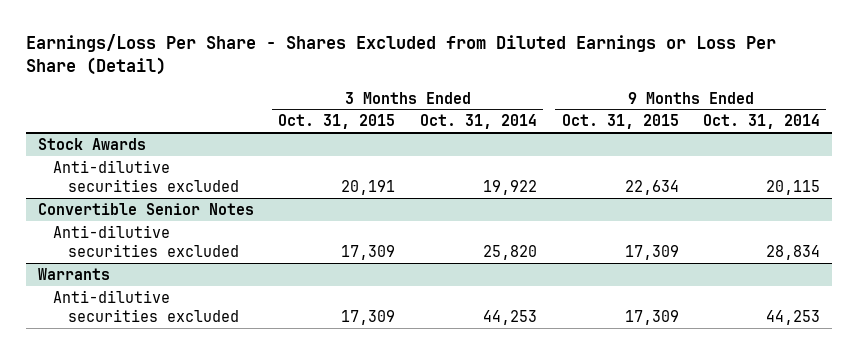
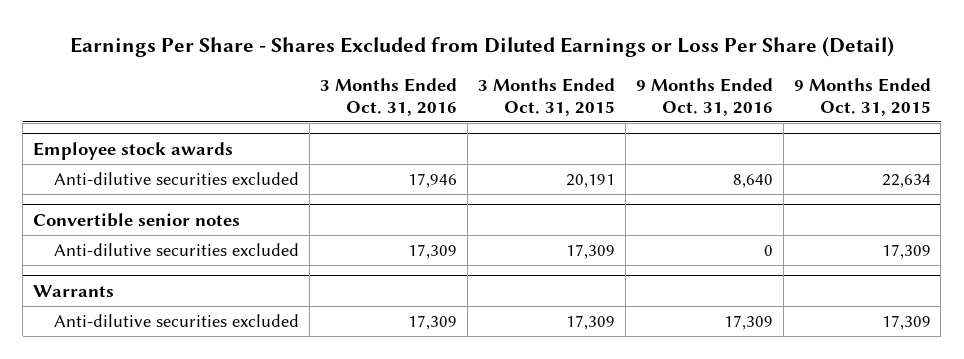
- Earnings/Loss Per Share - Shares Excluded from Diluted Earnings or Loss Per Share (Detail)
+ Earnings Per Share - Shares Excluded from Diluted Earnings or Loss Per Share (Detail)
- | 3 Months Ended Oct. 31, 2015 | 3 Months Ended Oct. 31, 2014 | 9 Months Ended Oct. 31, 2015 | 9 Months Ended Oct. 31, 2014
+ | 3 Months Ended Oct. 31, 2016 | 3 Months Ended Oct. 31, 2015 | 9 Months Ended Oct. 31, 2016 | 9 Months Ended Oct. 31, 2015
- Stock Awards
+ Employee stock awards
- Convertible Senior Notes
+ Convertible senior notes

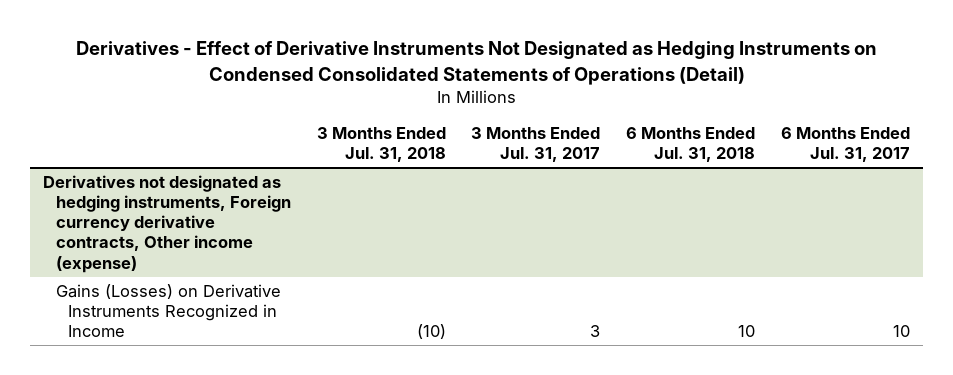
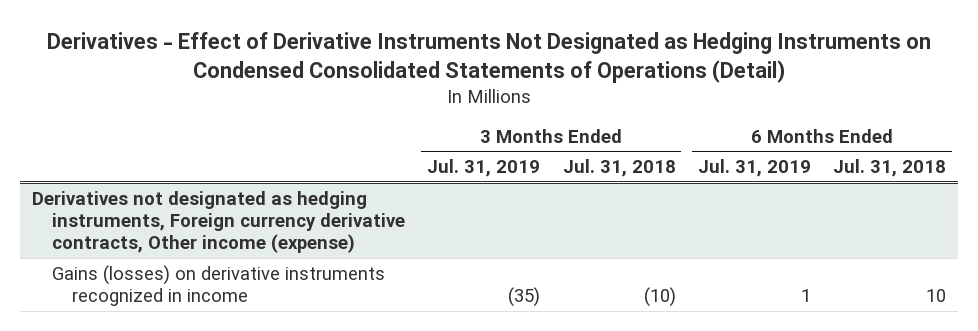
- | 3 Months Ended Jul. 31, 2018 | 3 Months Ended Jul. 31, 2017 | 6 Months Ended Jul. 31, 2018 | 6 Months Ended Jul. 31, 2017
+ | 3 Months Ended Jul. 31, 2019 | 3 Months Ended Jul. 31, 2018 | 6 Months Ended Jul. 31, 2019 | 6 Months Ended Jul. 31, 2018
@ Derivatives not designated as hedging instruments, Foreign currency derivative contracts, Other income (expense)
- Gains (Losses) on Derivative Instruments Recognized in Income | (10) | 3 | 10 | 10
+ Gains (losses) on derivative instruments recognized in income | (35) | (10) | 1 | 10

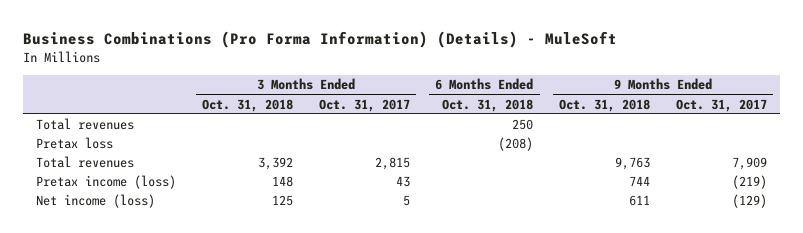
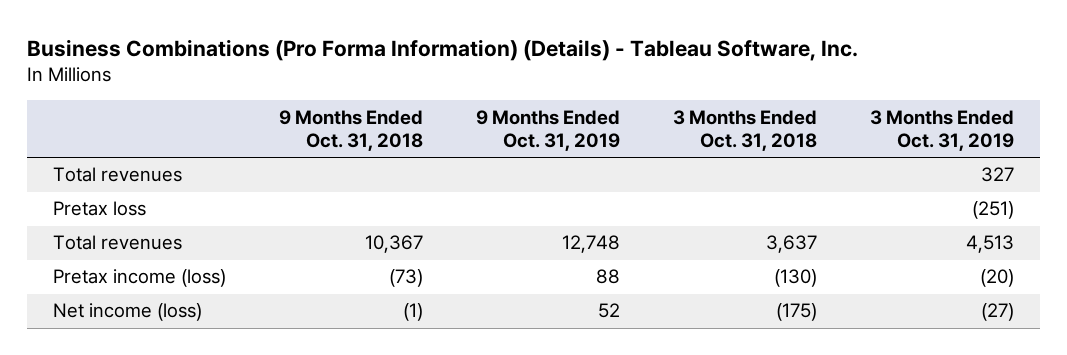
- Business Combinations (Pro Forma Information) (Details) - MuleSoft
+ Business Combinations (Pro Forma Information) (Details) - Tableau Software, Inc.
- | 3 Months Ended Oct. 31, 2018 | 3 Months Ended Oct. 31, 2017 | 6 Months Ended Oct. 31, 2018 | 9 Months Ended Oct. 31, 2018 | 9 Months Ended Oct. 31, 2017
+ | 9 Months Ended Oct. 31, 2018 | 9 Months Ended Oct. 31, 2019 | 3 Months Ended Oct. 31, 2018 | 3 Months Ended Oct. 31, 2019
- Total revenues | 3,392 | 2,815 | | 9,763 | 7,909
- Pretax income (loss) | 148 | 43 | | 744 | (219)
- Net income (loss) | 125 | 5 | | 611 | (129)
+ Total revenues | 10,367 | 12,748 | 3,637 | 4,513
+ Pretax income (loss) | (73) | 88 | (130) | (20)
+ Net income (loss) | (1) | 52 | (175) | (27)

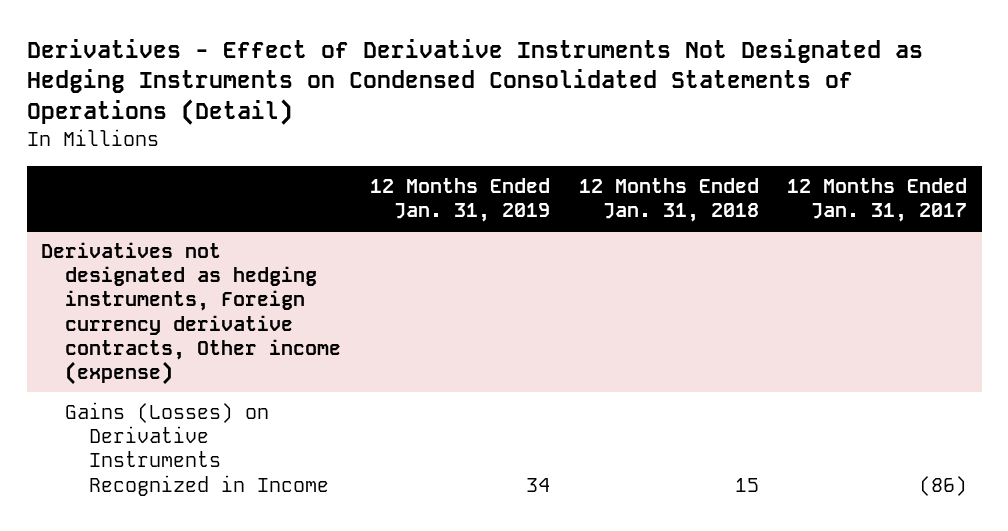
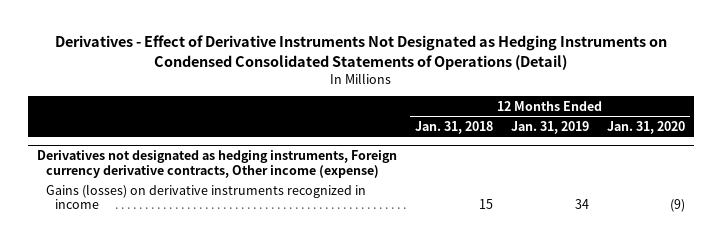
- | 12 Months Ended Jan. 31, 2019 | 12 Months Ended Jan. 31, 2018 | 12 Months Ended Jan. 31, 2017
+ | 12 Months Ended Jan. 31, 2018 | 12 Months Ended Jan. 31, 2019 | 12 Months Ended Jan. 31, 2020
@ Derivatives not designated as hedging instruments, Foreign currency derivative contracts, Other income (expense)
- Gains (Losses) on Derivative Instruments Recognized in Income | 34 | 15 | (86)
+ Gains (losses) on derivative instruments recognized in income | 15 | 34 | (9)

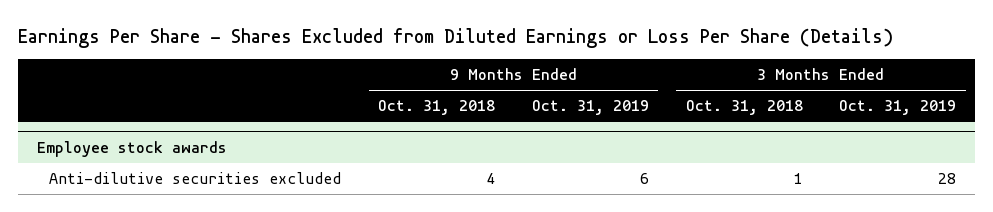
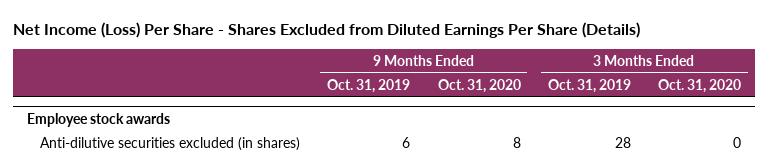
- Earnings Per Share - Shares Excluded from Diluted Earnings or Loss Per Share (Details)
+ Net Income (Loss) Per Share - Shares Excluded from Diluted Earnings Per Share (Details)
- | 9 Months Ended Oct. 31, 2018 | 9 Months Ended Oct. 31, 2019 | 3 Months Ended Oct. 31, 2018 | 3 Months Ended Oct. 31, 2019
+ | 9 Months Ended Oct. 31, 2019 | 9 Months Ended Oct. 31, 2020 | 3 Months Ended Oct. 31, 2019 | 3 Months Ended Oct. 31, 2020
@ Employee stock awards
- Anti-dilutive securities excluded | 4 | 6 | 1 | 28
+ Anti-dilutive securities excluded (in shares) | 6 | 8 | 28 | 0

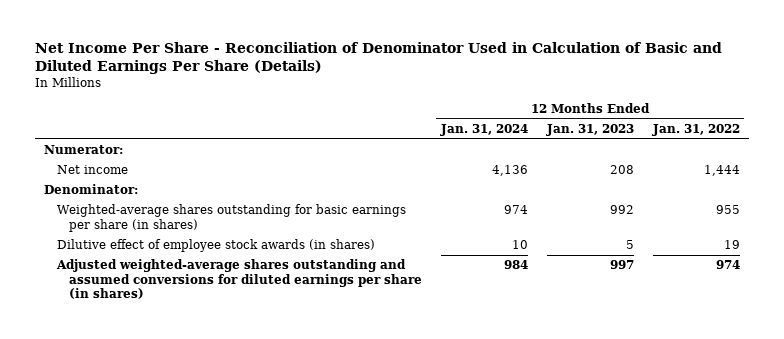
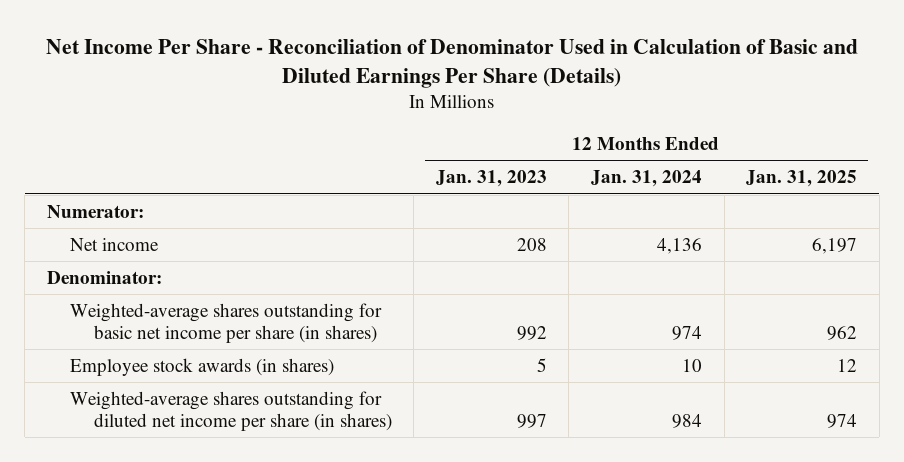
- | 12 Months Ended Jan. 31, 2024 | 12 Months Ended Jan. 31, 2023 | 12 Months Ended Jan. 31, 2022
+ | 12 Months Ended Jan. 31, 2023 | 12 Months Ended Jan. 31, 2024 | 12 Months Ended Jan. 31, 2025
- Weighted-average shares outstanding for basic earnings per share (in shares) | 974 | 992 | 955
- Dilutive effect of employee stock awards (in shares) | 10 | 5 | 19
- Adjusted weighted-average shares outstanding and assumed conversions for diluted earnings per share (in shares) | 984 | 997 | 974
+ Weighted-average shares outstanding for basic net income per share (in shares) | 992 | 974 | 962
+ Employee stock awards (in shares) | 5 | 10 | 12
+ Weighted-average shares outstanding for diluted net income per share (in shares) | 997 | 984 | 974

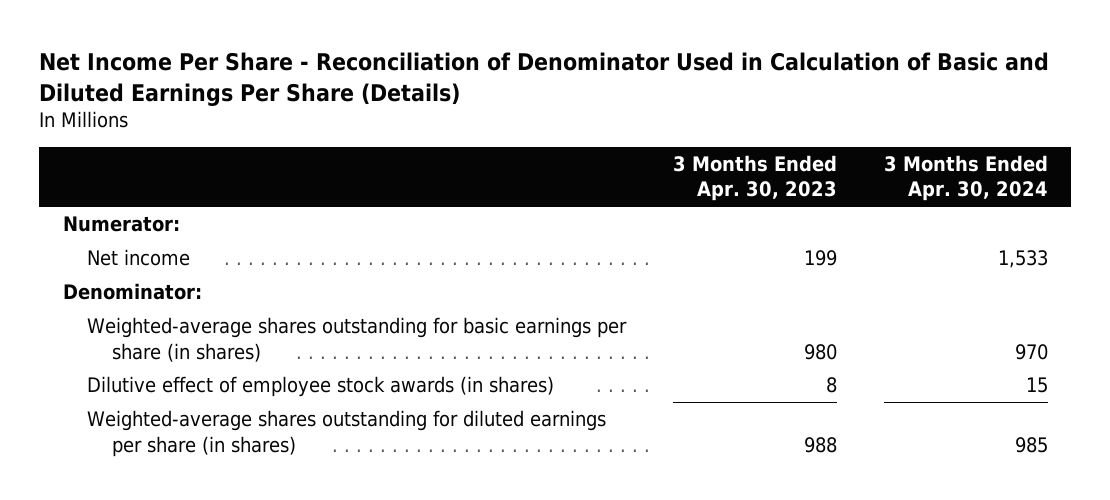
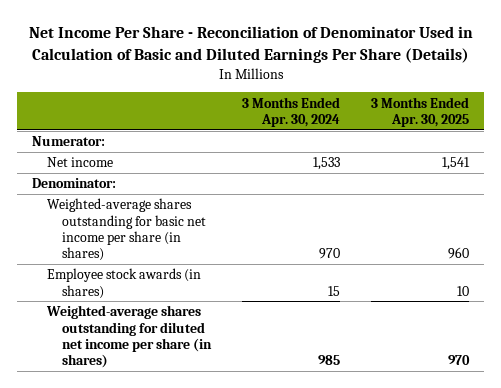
- | 3 Months Ended Apr. 30, 2023 | 3 Months Ended Apr. 30, 2024
+ | 3 Months Ended Apr. 30, 2024 | 3 Months Ended Apr. 30, 2025
- Weighted-average shares outstanding for basic earnings per share (in shares) | 980 | 970
- Dilutive effect of employee stock awards (in shares) | 8 | 15
- Weighted-average shares outstanding for diluted earnings per share (in shares) | 988 | 985
+ Weighted-average shares outstanding for basic net income per share (in shares) | 970 | 960
+ Employee stock awards (in shares) | 15 | 10
+ Weighted-average shares outstanding for diluted net income per share (in shares) | 985 | 970

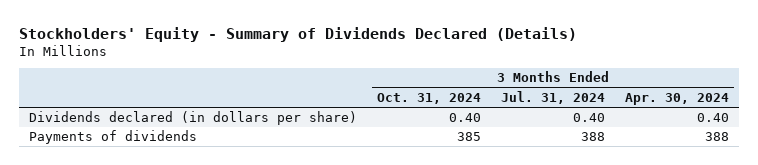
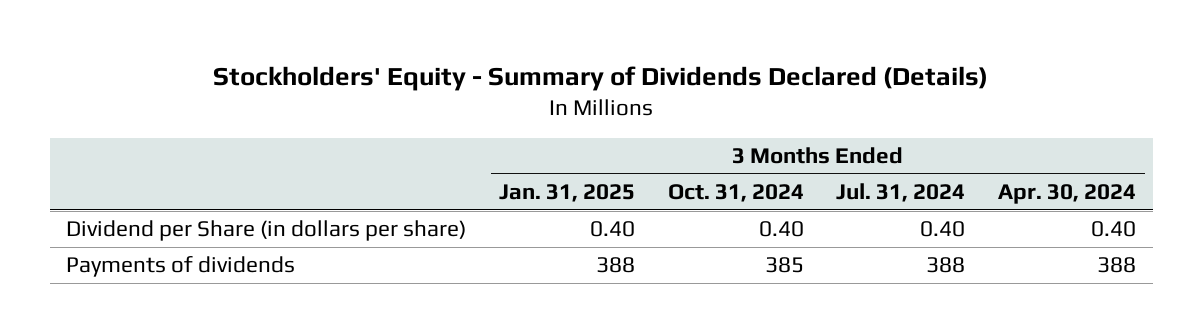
- | 3 Months Ended Oct. 31, 2024 | 3 Months Ended Jul. 31, 2024 | 3 Months Ended Apr. 30, 2024
+ | 3 Months Ended Jan. 31, 2025 | 3 Months Ended Oct. 31, 2024 | 3 Months Ended Jul. 31, 2024 | 3 Months Ended Apr. 30, 2024
- Dividends declared (in dollars per share) | 0.40 | 0.40 | 0.40
+ Dividend per Share (in dollars per share) | 0.40 | 0.40 | 0.40 | 0.40

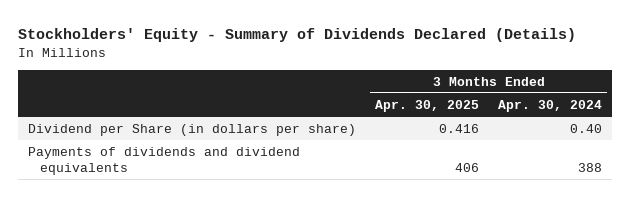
- | 3 Months Ended Jan. 31, 2025 | 3 Months Ended Oct. 31, 2024 | 3 Months Ended Jul. 31, 2024 | 3 Months Ended Apr. 30, 2024
+ | 3 Months Ended Apr. 30, 2025 | 3 Months Ended Apr. 30, 2024
- Payments of dividends | 388 | 385 | 388 | 388
+ Payments of dividends and dividend equivalents | 406 | 388

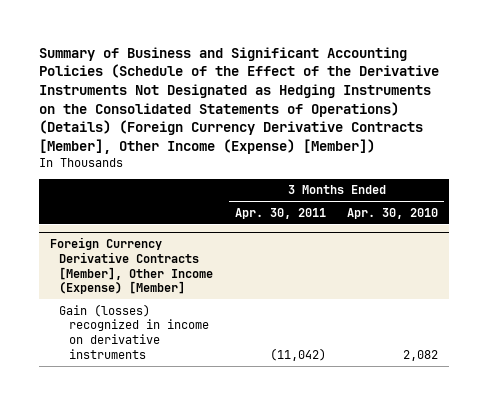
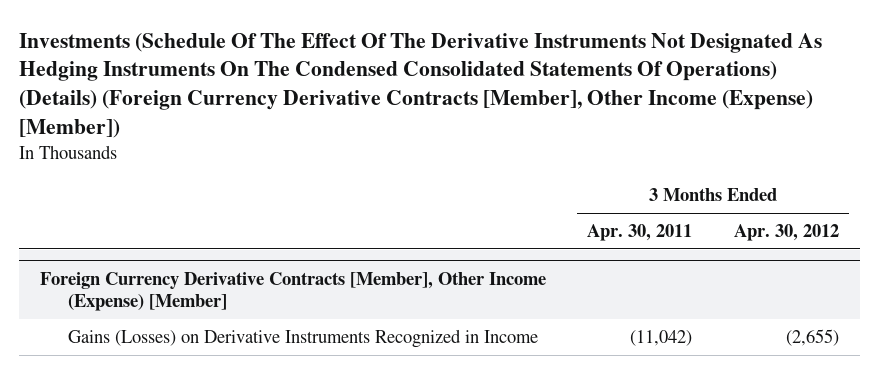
- Summary of Business and Significant Accounting Policies (Schedule of the Effect of the Derivative Instruments Not Designated as Hedging Instruments on the Consolidated Statements of Operations) (Details) (Foreign Currency Derivative Contracts [Member], Other Income (Expense) [Member])
+ Investments (Schedule Of The Effect Of The Derivative Instruments Not Designated As Hedging Instruments On The Condensed Consolidated Statements Of Operations) (Details) (Foreign Currency Derivative Contracts [Member], Other Income (Expense) [Member])
- | 3 Months Ended Apr. 30, 2011 | 3 Months Ended Apr. 30, 2010
+ | 3 Months Ended Apr. 30, 2011 | 3 Months Ended Apr. 30, 2012
@ Foreign Currency Derivative Contracts [Member], Other Income (Expense) [Member]
- Gain (losses) recognized in income on derivative instruments | (11,042) | 2,082
+ Gains (Losses) on Derivative Instruments Recognized in Income | (11,042) | (2,655)

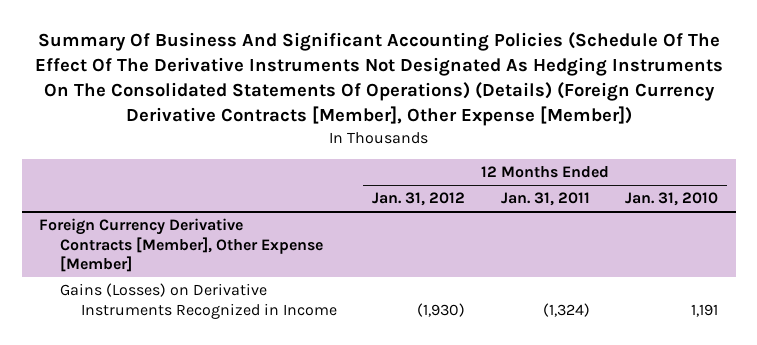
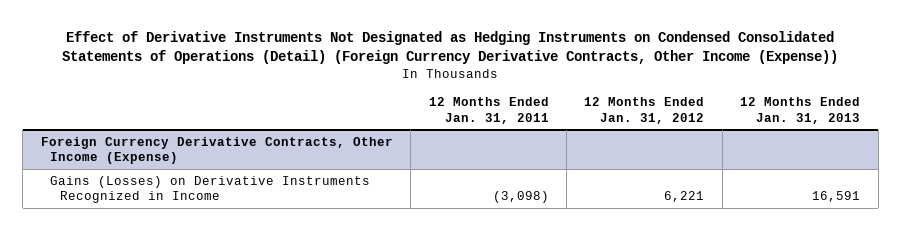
- Summary Of Business And Significant Accounting Policies (Schedule Of The Effect Of The Derivative Instruments Not Designated As Hedging Instruments On The Consolidated Statements Of Operations) (Details) (Foreign Currency Derivative Contracts [Member], Other Expense [Member])
+ Effect of Derivative Instruments Not Designated as Hedging Instruments on Condensed Consolidated Statements of Operations (Detail) (Foreign Currency Derivative Contracts, Other Income (Expense))
- | 12 Months Ended Jan. 31, 2012 | 12 Months Ended Jan. 31, 2011 | 12 Months Ended Jan. 31, 2010
+ | 12 Months Ended Jan. 31, 2011 | 12 Months Ended Jan. 31, 2012 | 12 Months Ended Jan. 31, 2013
- Foreign Currency Derivative Contracts [Member], Other Expense [Member]
- Gains (Losses) on Derivative Instruments Recognized in Income | (1,930) | (1,324) | 1,191
+ Foreign Currency Derivative Contracts, Other Income (Expense)
+ Gains (Losses) on Derivative Instruments Recognized in Income | (3,098) | 6,221 | 16,591

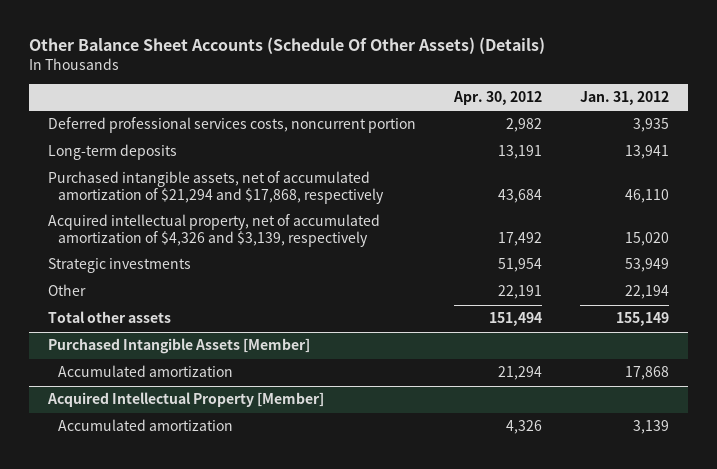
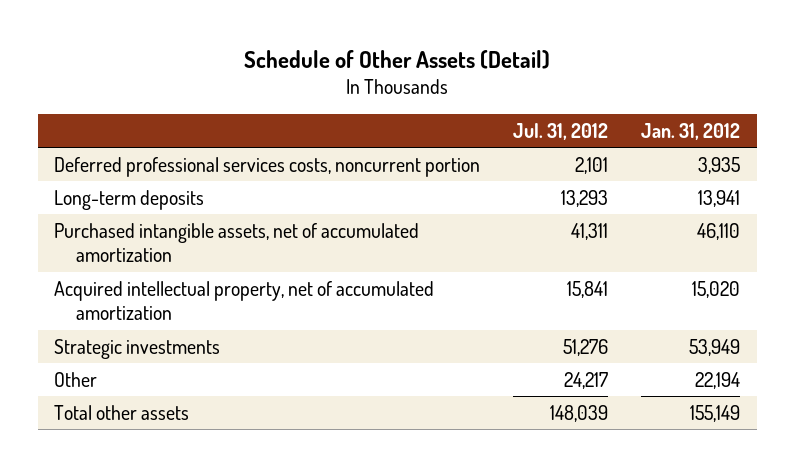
- Other Balance Sheet Accounts (Schedule Of Other Assets) (Details)
+ Schedule of Other Assets (Detail)
- | Apr. 30, 2012 | Jan. 31, 2012
+ | Jul. 31, 2012 | Jan. 31, 2012
- Purchased intangible assets, net of accumulated amortization of $21,294 and $17,868, respectively | 43,684 | 46,110
- Acquired intellectual property, net of accumulated amortization of $4,326 and $3,139, respectively | 17,492 | 15,020
+ Purchased intangible assets, net of accumulated amortization | 41,311 | 46,110
+ Acquired intellectual property, net of accumulated amortization | 15,841 | 15,020
- Purchased Intangible Assets [Member]
- Accumulated amortization | 21,294 | 17,868
- Acquired Intellectual Property [Member]
- Accumulated amortization | 4,326 | 3,139

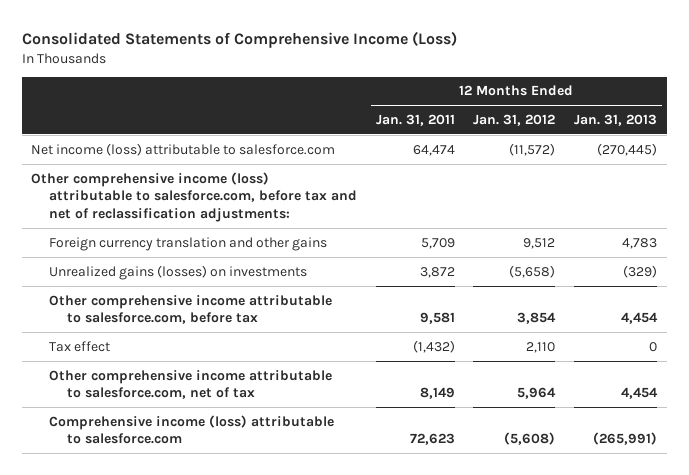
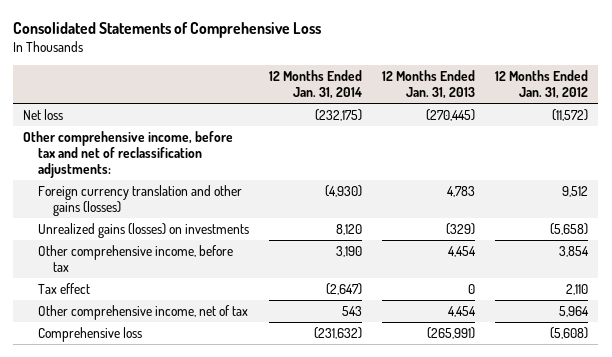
- Consolidated Statements of Comprehensive Income (Loss)
+ Consolidated Statements of Comprehensive Loss
- | 12 Months Ended Jan. 31, 2011 | 12 Months Ended Jan. 31, 2012 | 12 Months Ended Jan. 31, 2013
+ | 12 Months Ended Jan. 31, 2014 | 12 Months Ended Jan. 31, 2013 | 12 Months Ended Jan. 31, 2012
- Net income (loss) attributable to salesforce.com | 64,474 | (11,572) | (270,445)
- Other comprehensive income (loss) attributable to salesforce.com, before tax and net of reclassification adjustments:
- Foreign currency translation and other gains | 5,709 | 9,512 | 4,783
+ Net loss | (232,175) | (270,445) | (11,572)
+ Other comprehensive income, before tax and net of reclassification adjustments:
+ Foreign currency translation and other gains (losses) | (4,930) | 4,783 | 9,512
- Other comprehensive income attributable to salesforce.com, before tax | 9,581 | 3,854 | 4,454
+ Other comprehensive income, before tax | 3,190 | 4,454 | 3,854
- Other comprehensive income attributable to salesforce.com, net of tax | 8,149 | 5,964 | 4,454
- Comprehensive income (loss) attributable to salesforce.com | 72,623 | (5,608) | (265,991)
+ Other comprehensive income, net of tax | 543 | 4,454 | 5,964
+ Comprehensive loss | (231,632) | (265,991) | (5,608)

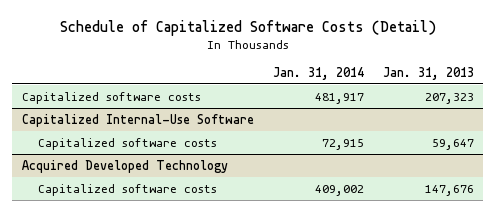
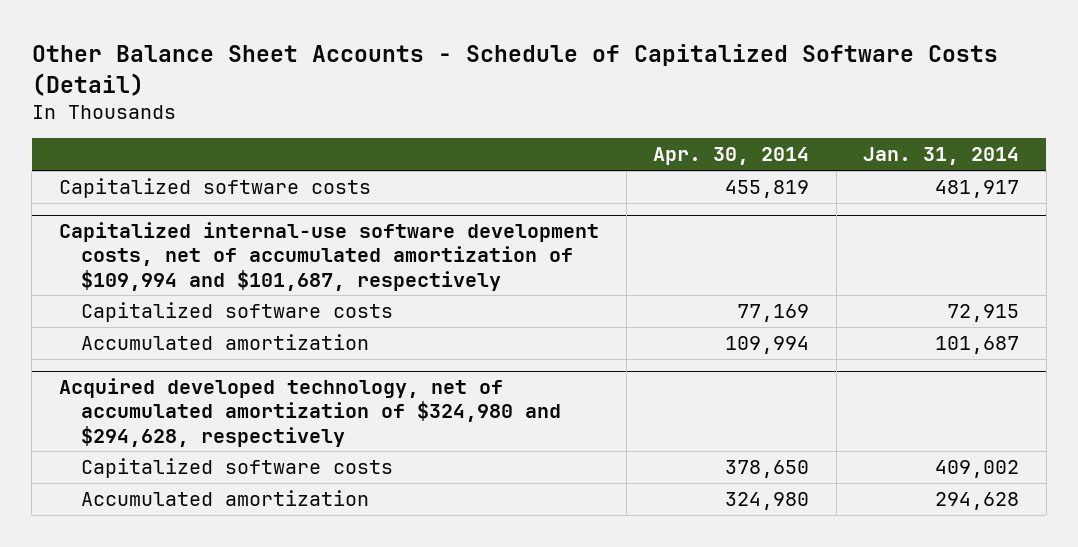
- Schedule of Capitalized Software Costs (Detail)
+ Other Balance Sheet Accounts - Schedule of Capitalized Software Costs (Detail)
- | Jan. 31, 2014 | Jan. 31, 2013
+ | Apr. 30, 2014 | Jan. 31, 2014
- Capitalized Internal-Use Software
+ Capitalized internal-use software development costs, net of accumulated amortization of $109,994 and $101,687, respectively
- Acquired Developed Technology
+ Accumulated amortization | 109,994 | 101,687
+ Acquired developed technology, net of accumulated amortization of $324,980 and $294,628, respectively
+ Accumulated amortization | 324,980 | 294,628

